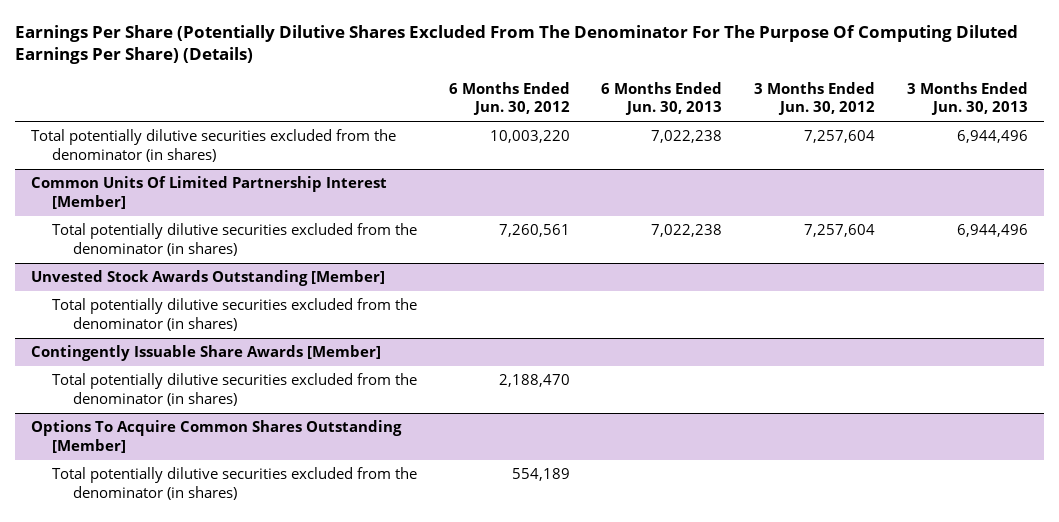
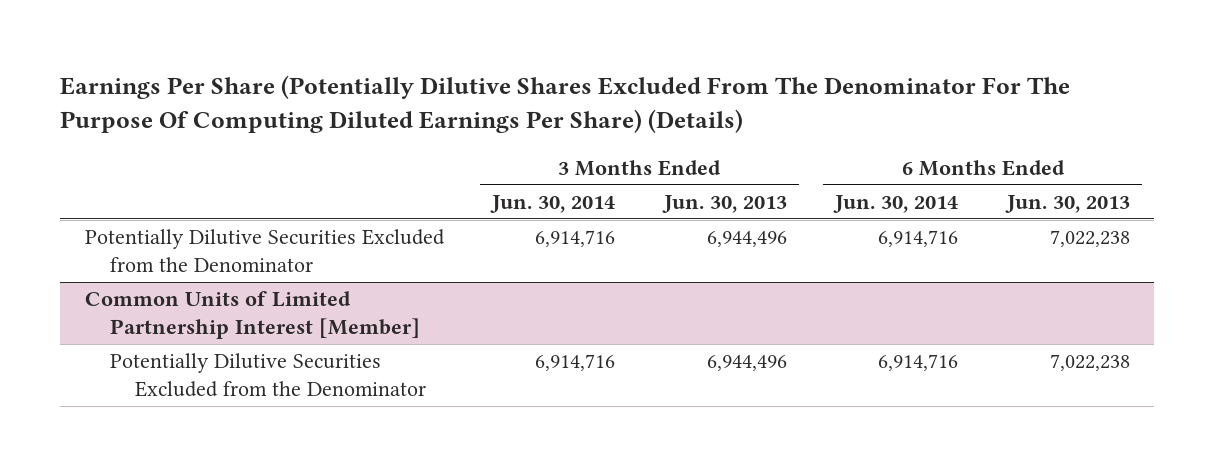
- | 6 Months Ended Jun. 30, 2012 | 6 Months Ended Jun. 30, 2013 | 3 Months Ended Jun. 30, 2012 | 3 Months Ended Jun. 30, 2013
+ | 3 Months Ended Jun. 30, 2014 | 3 Months Ended Jun. 30, 2013 | 6 Months Ended Jun. 30, 2014 | 6 Months Ended Jun. 30, 2013
- Total potentially dilutive securities excluded from the denominator (in shares) | 10,003,220 | 7,022,238 | 7,257,604 | 6,944,496
- Common Units Of Limited Partnership Interest [Member]
- Total potentially dilutive securities excluded from the denominator (in shares) | 7,260,561 | 7,022,238 | 7,257,604 | 6,944,496
- Unvested Stock Awards Outstanding [Member]
- Total potentially dilutive securities excluded from the denominator (in shares)
- Contingently Issuable Share Awards [Member]
- Total potentially dilutive securities excluded from the denominator (in shares) | 2,188,470 | | |
- Options To Acquire Common Shares Outstanding [Member]
- Total potentially dilutive securities excluded from the denominator (in shares) | 554,189 | | |
+ Potentially Dilutive Securities Excluded from the Denominator | 6,914,716 | 6,944,496 | 6,914,716 | 7,022,238
+ Common Units of Limited Partnership Interest [Member]
+ Potentially Dilutive Securities Excluded from the Denominator | 6,914,716 | 6,944,496 | 6,914,716 | 7,022,238

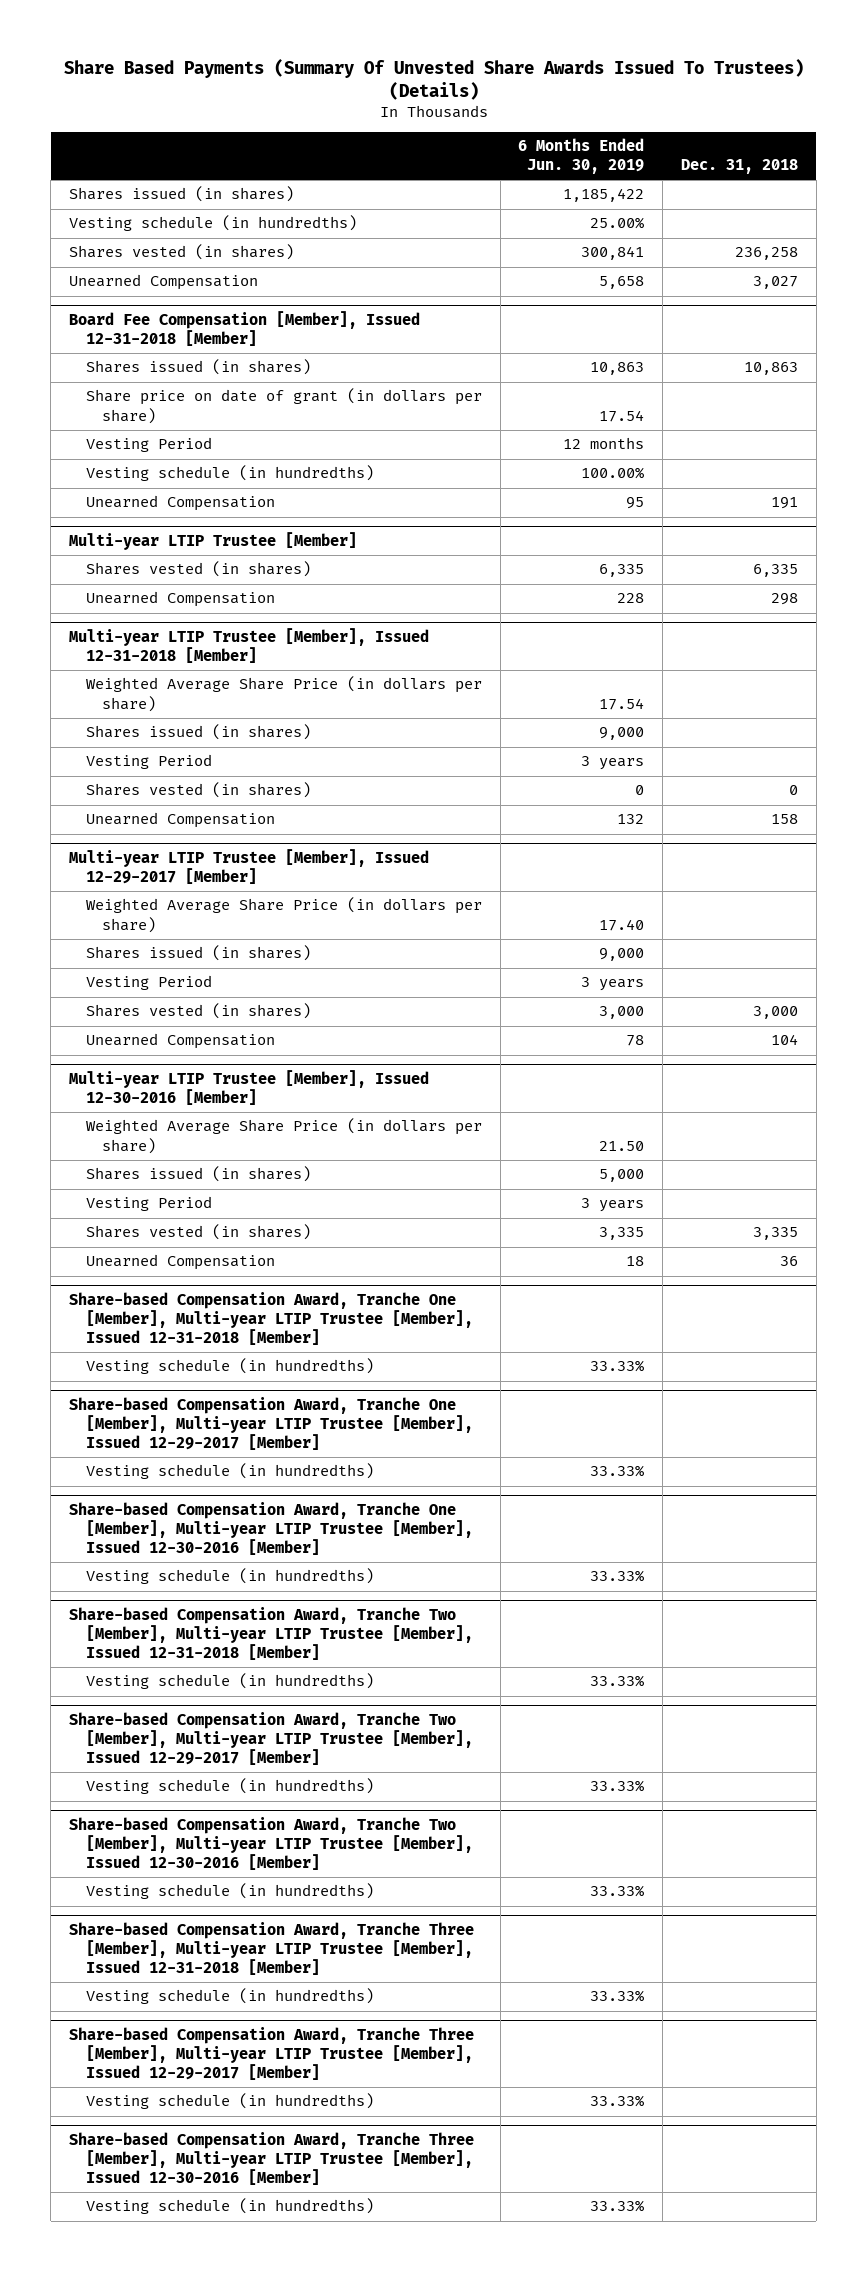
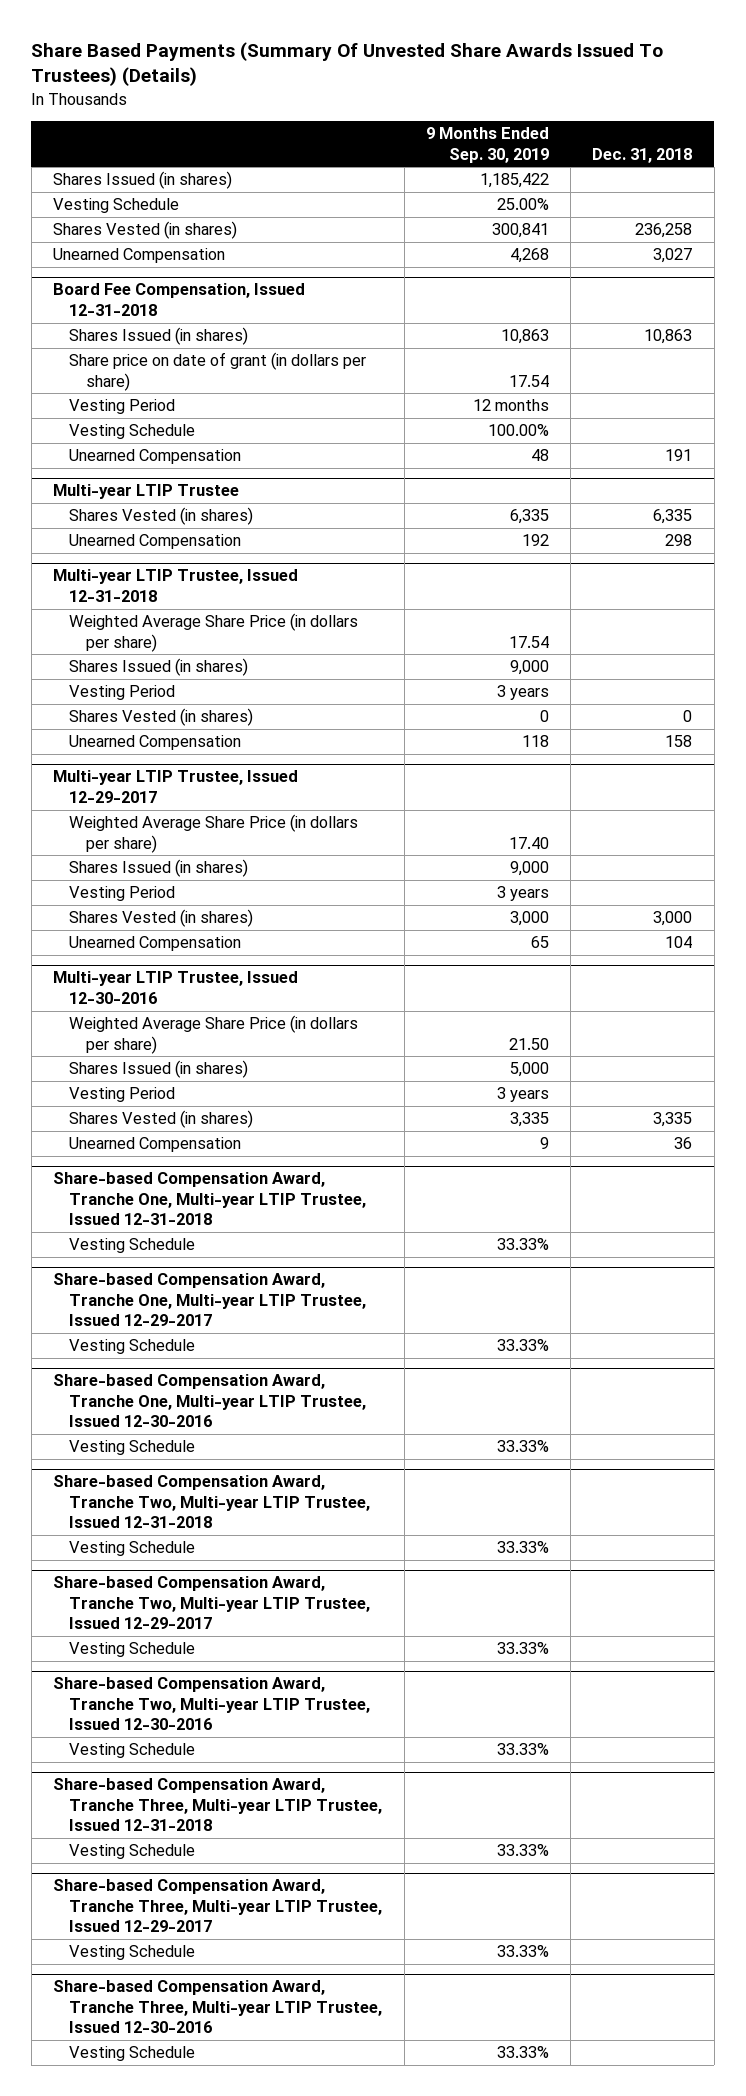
- | 6 Months Ended Jun. 30, 2019 | Dec. 31, 2018
+ | 9 Months Ended Sep. 30, 2019 | Dec. 31, 2018
- Shares issued (in shares) | 1,185,422 |
- Vesting schedule (in hundredths) | 25.00% |
- Shares vested (in shares) | 300,841 | 236,258
+ Shares Issued (in shares) | 1,185,422 |
+ Vesting Schedule | 25.00% |
+ Shares Vested (in shares) | 300,841 | 236,258
- Board Fee Compensation [Member], Issued 12-31-2018 [Member]
- Shares issued (in shares) | 10,863 | 10,863
+ Board Fee Compensation, Issued 12-31-2018
+ Shares Issued (in shares) | 10,863 | 10,863
- Vesting schedule (in hundredths) | 100.00% |
+ Vesting Schedule | 100.00% |
- Multi-year LTIP Trustee [Member]
- Shares vested (in shares) | 6,335 | 6,335
+ Multi-year LTIP Trustee
+ Shares Vested (in shares) | 6,335 | 6,335
- Multi-year LTIP Trustee [Member], Issued 12-31-2018 [Member]
+ Multi-year LTIP Trustee, Issued 12-31-2018
- Shares issued (in shares) | 9,000 |
+ Shares Issued (in shares) | 9,000 |
- Shares vested (in shares) | 0 | 0
+ Shares Vested (in shares) | 0 | 0
- Multi-year LTIP Trustee [Member], Issued 12-29-2017 [Member]
+ Multi-year LTIP Trustee, Issued 12-29-2017
- Shares issued (in shares) | 9,000 |
+ Shares Issued (in shares) | 9,000 |
- Shares vested (in shares) | 3,000 | 3,000
+ Shares Vested (in shares) | 3,000 | 3,000
- Multi-year LTIP Trustee [Member], Issued 12-30-2016 [Member]
+ Multi-year LTIP Trustee, Issued 12-30-2016
- Shares issued (in shares) | 5,000 |
+ Shares Issued (in shares) | 5,000 |
- Shares vested (in shares) | 3,335 | 3,335
+ Shares Vested (in shares) | 3,335 | 3,335
- Share-based Compensation Award, Tranche One [Member], Multi-year LTIP Trustee [Member], Issued 12-31-2018 [Member]
- Vesting schedule (in hundredths) | 33.33% |
- Share-based Compensation Award, Tranche One [Member], Multi-year LTIP Trustee [Member], Issued 12-29-2017 [Member]
- Vesting schedule (in hundredths) | 33.33% |
- Share-based Compensation Award, Tranche One [Member], Multi-year LTIP Trustee [Member], Issued 12-30-2016 [Member]
- Vesting schedule (in hundredths) | 33.33% |
- Share-based Compensation Award, Tranche Two [Member], Multi-year LTIP Trustee [Member], Issued 12-31-2018 [Member]
- Vesting schedule (in hundredths) | 33.33% |
- Share-based Compensation Award, Tranche Two [Member], Multi-year LTIP Trustee [Member], Issued 12-29-2017 [Member]
- Vesting schedule (in hundredths) | 33.33% |
- Share-based Compensation Award, Tranche Two [Member], Multi-year LTIP Trustee [Member], Issued 12-30-2016 [Member]
- Vesting schedule (in hundredths) | 33.33% |
- Share-based Compensation Award, Tranche Three [Member], Multi-year LTIP Trustee [Member], Issued 12-31-2018 [Member]
- Vesting schedule (in hundredths) | 33.33% |
- Share-based Compensation Award, Tranche Three [Member], Multi-year LTIP Trustee [Member], Issued 12-29-2017 [Member]
- Vesting schedule (in hundredths) | 33.33% |
- Share-based Compensation Award, Tranche Three [Member], Multi-year LTIP Trustee [Member], Issued 12-30-2016 [Member]
- Vesting schedule (in hundredths) | 33.33% |
+ Share-based Compensation Award, Tranche One, Multi-year LTIP Trustee, Issued 12-31-2018
+ Vesting Schedule | 33.33% |
+ Share-based Compensation Award, Tranche One, Multi-year LTIP Trustee, Issued 12-29-2017
+ Vesting Schedule | 33.33% |
+ Share-based Compensation Award, Tranche One, Multi-year LTIP Trustee, Issued 12-30-2016
+ Vesting Schedule | 33.33% |
+ Share-based Compensation Award, Tranche Two, Multi-year LTIP Trustee, Issued 12-31-2018
+ Vesting Schedule | 33.33% |
+ Share-based Compensation Award, Tranche Two, Multi-year LTIP Trustee, Issued 12-29-2017
+ Vesting Schedule | 33.33% |
+ Share-based Compensation Award, Tranche Two, Multi-year LTIP Trustee, Issued 12-30-2016
+ Vesting Schedule | 33.33% |
+ Share-based Compensation Award, Tranche Three, Multi-year LTIP Trustee, Issued 12-31-2018
+ Vesting Schedule | 33.33% |
+ Share-based Compensation Award, Tranche Three, Multi-year LTIP Trustee, Issued 12-29-2017
+ Vesting Schedule | 33.33% |
+ Share-based Compensation Award, Tranche Three, Multi-year LTIP Trustee, Issued 12-30-2016
+ Vesting Schedule | 33.33% |

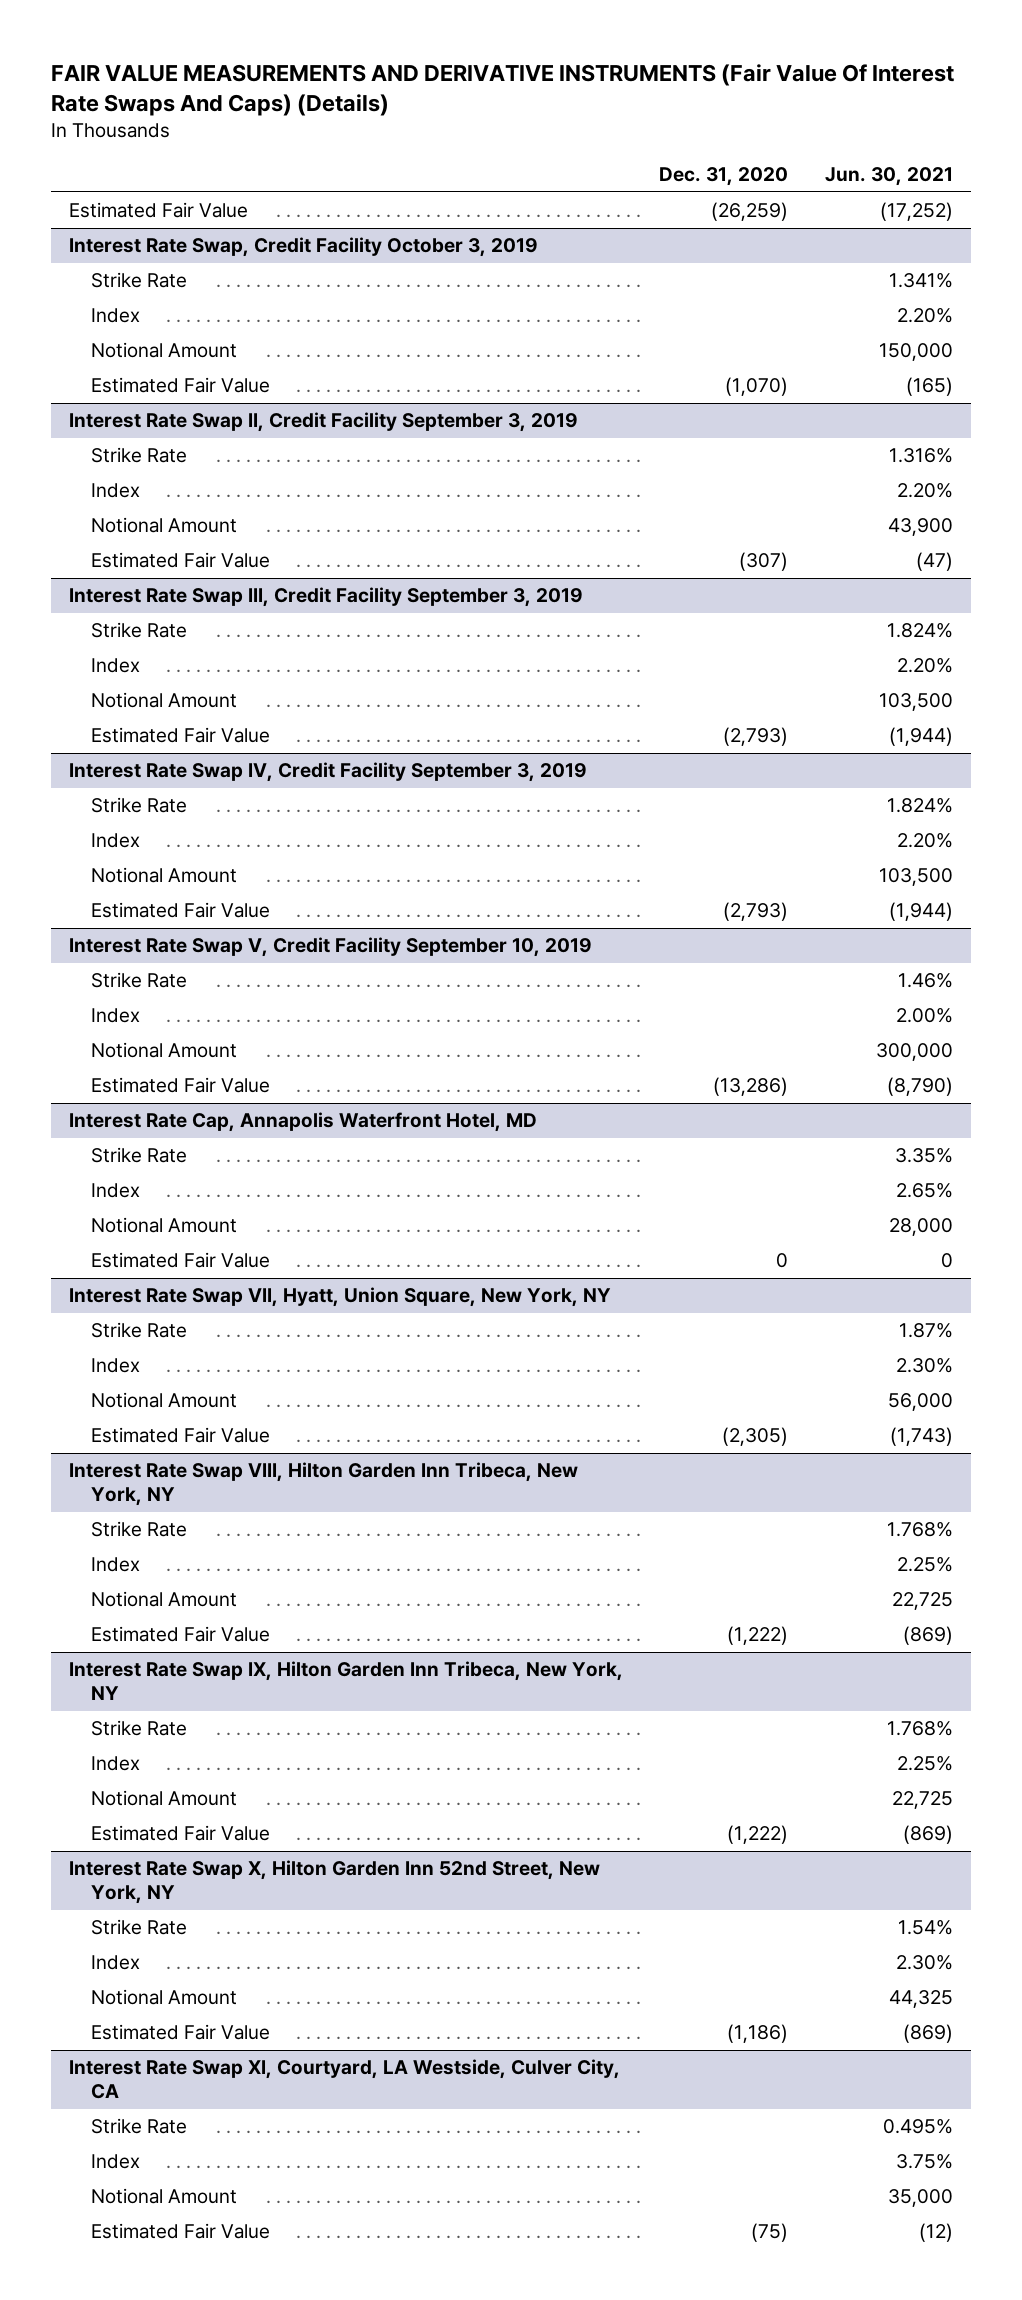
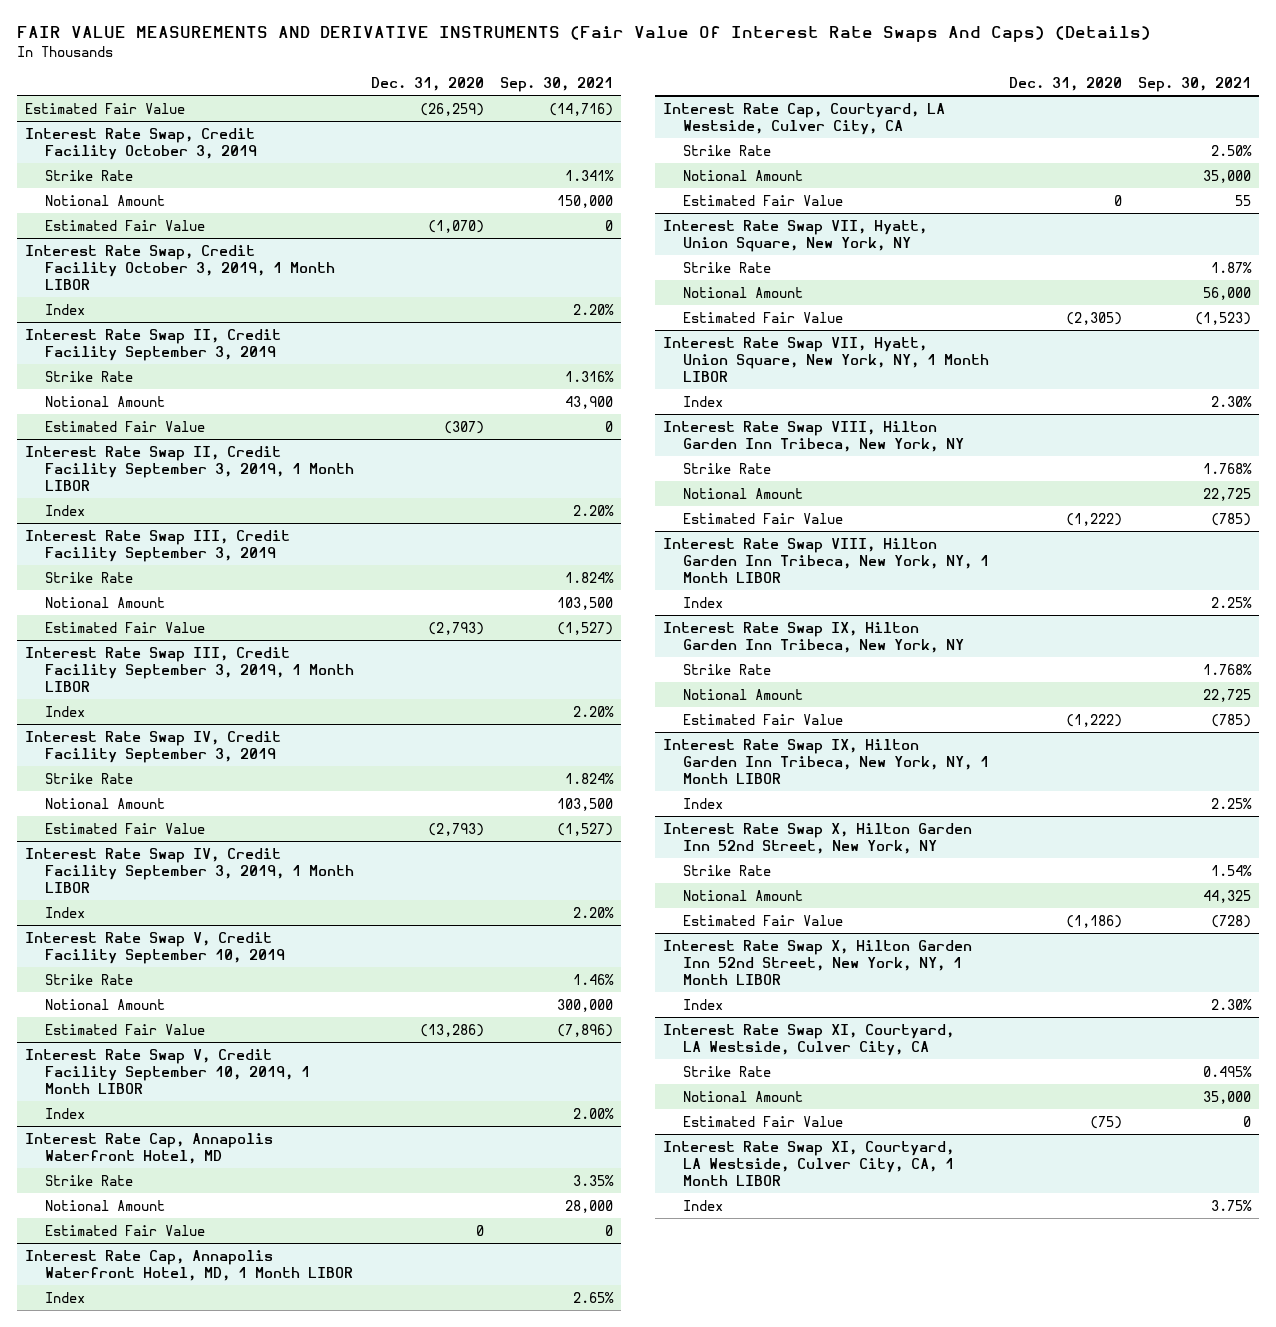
- | Dec. 31, 2020 | Jun. 30, 2021
+ | Dec. 31, 2020 | Sep. 30, 2021
@ Interest Rate Swap, Credit Facility October 3, 2019
- Index | | 2.20%
+ Interest Rate Swap, Credit Facility October 3, 2019, 1 Month LIBOR
+ Index | | 2.20%
@ Interest Rate Swap II, Credit Facility September 3, 2019
- Index | | 2.20%
+ Interest Rate Swap II, Credit Facility September 3, 2019, 1 Month LIBOR
+ Index | | 2.20%
@ Interest Rate Swap III, Credit Facility September 3, 2019
- Index | | 2.20%
+ Interest Rate Swap III, Credit Facility September 3, 2019, 1 Month LIBOR
+ Index | | 2.20%
@ Interest Rate Swap IV, Credit Facility September 3, 2019
- Index | | 2.20%
+ Interest Rate Swap IV, Credit Facility September 3, 2019, 1 Month LIBOR
+ Index | | 2.20%
@ Interest Rate Swap V, Credit Facility September 10, 2019
- Index | | 2.00%
+ Interest Rate Swap V, Credit Facility September 10, 2019, 1 Month LIBOR
+ Index | | 2.00%
@ Interest Rate Cap, Annapolis Waterfront Hotel, MD
- Index | | 2.65%
+ Interest Rate Cap, Annapolis Waterfront Hotel, MD, 1 Month LIBOR
+ Index | | 2.65%
+ Interest Rate Cap, Courtyard, LA Westside, Culver City, CA
+ Strike Rate | | 2.50%
+ Notional Amount | | 35,000
+ Estimated Fair Value | 0 | 55
@ Interest Rate Swap VII, Hyatt, Union Square, New York, NY
- Index | | 2.30%
+ Interest Rate Swap VII, Hyatt, Union Square, New York, NY, 1 Month LIBOR
+ Index | | 2.30%
@ Interest Rate Swap VIII, Hilton Garden Inn Tribeca, New York, NY
- Index | | 2.25%
+ Interest Rate Swap VIII, Hilton Garden Inn Tribeca, New York, NY, 1 Month LIBOR
+ Index | | 2.25%
@ Interest Rate Swap IX, Hilton Garden Inn Tribeca, New York, NY
- Index | | 2.25%
+ Interest Rate Swap IX, Hilton Garden Inn Tribeca, New York, NY, 1 Month LIBOR
+ Index | | 2.25%
@ Interest Rate Swap X, Hilton Garden Inn 52nd Street, New York, NY
- Index | | 2.30%
+ Interest Rate Swap X, Hilton Garden Inn 52nd Street, New York, NY, 1 Month LIBOR
+ Index | | 2.30%
@ Interest Rate Swap XI, Courtyard, LA Westside, Culver City, CA
- Index | | 3.75%
+ Interest Rate Swap XI, Courtyard, LA Westside, Culver City, CA, 1 Month LIBOR
+ Index | | 3.75%

